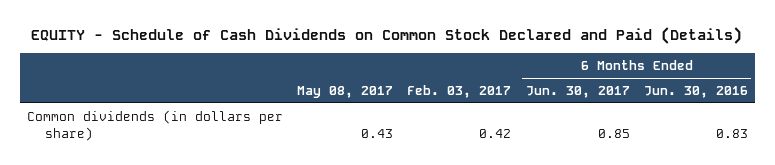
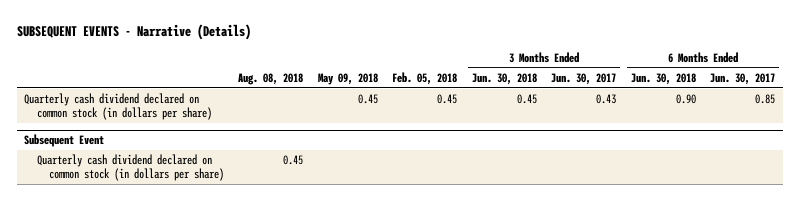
- EQUITY - Schedule of Cash Dividends on Common Stock Declared and Paid (Details)
+ SUBSEQUENT EVENTS - Narrative (Details)
- | May 08, 2017 | Feb. 03, 2017 | 6 Months Ended Jun. 30, 2017 | 6 Months Ended Jun. 30, 2016
+ | Aug. 08, 2018 | May 09, 2018 | Feb. 05, 2018 | 3 Months Ended Jun. 30, 2018 | 3 Months Ended Jun. 30, 2017 | 6 Months Ended Jun. 30, 2018 | 6 Months Ended Jun. 30, 2017
- Common dividends (in dollars per share) | 0.43 | 0.42 | 0.85 | 0.83
+ Quarterly cash dividend declared on common stock (in dollars per share) | | 0.45 | 0.45 | 0.45 | 0.43 | 0.90 | 0.85
+ Subsequent Event
+ Quarterly cash dividend declared on common stock (in dollars per share) | 0.45 | | | | | |

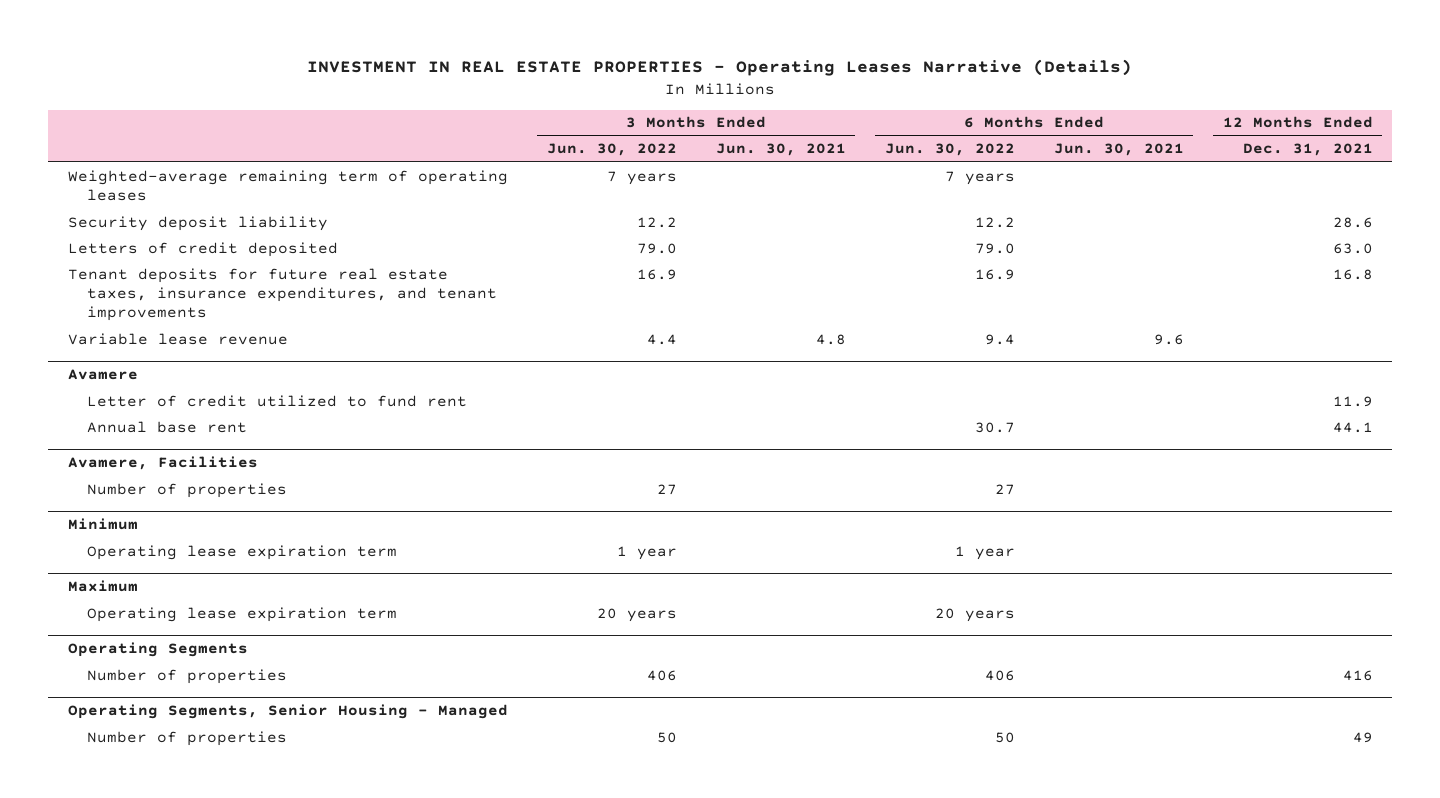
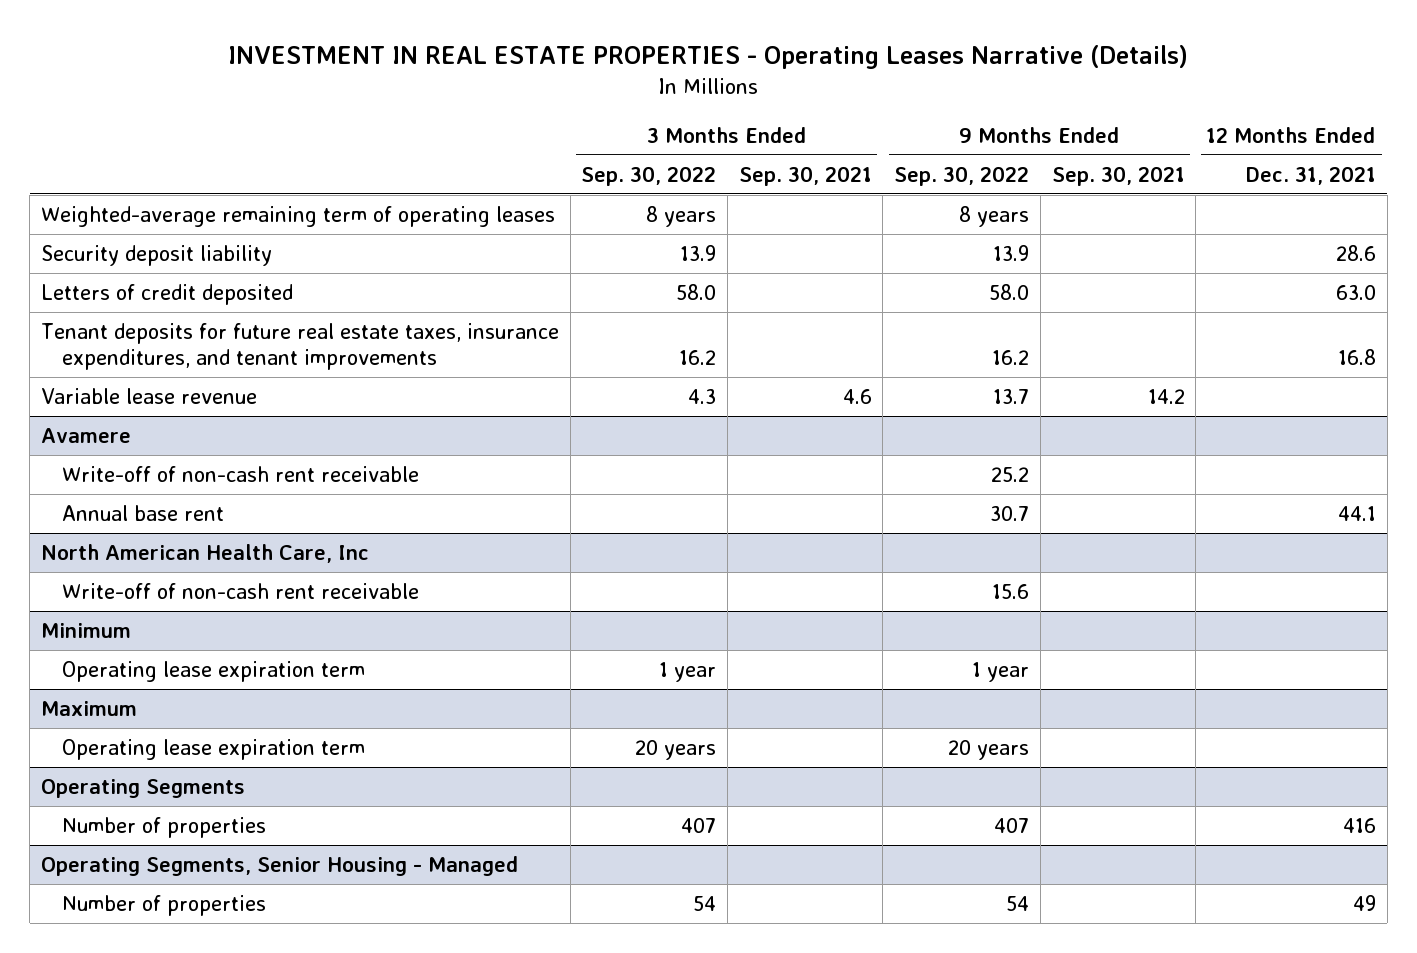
- | 3 Months Ended Jun. 30, 2022 | 3 Months Ended Jun. 30, 2021 | 6 Months Ended Jun. 30, 2022 | 6 Months Ended Jun. 30, 2021 | 12 Months Ended Dec. 31, 2021
+ | 3 Months Ended Sep. 30, 2022 | 3 Months Ended Sep. 30, 2021 | 9 Months Ended Sep. 30, 2022 | 9 Months Ended Sep. 30, 2021 | 12 Months Ended Dec. 31, 2021
@ Avamere
- Letter of credit utilized to fund rent | | | | | 11.9
+ Write-off of non-cash rent receivable | | | 25.2 | |
- Avamere, Facilities
- Number of properties | 27 | | 27 | |
+ North American Health Care, Inc
+ Write-off of non-cash rent receivable | | | 15.6 | |

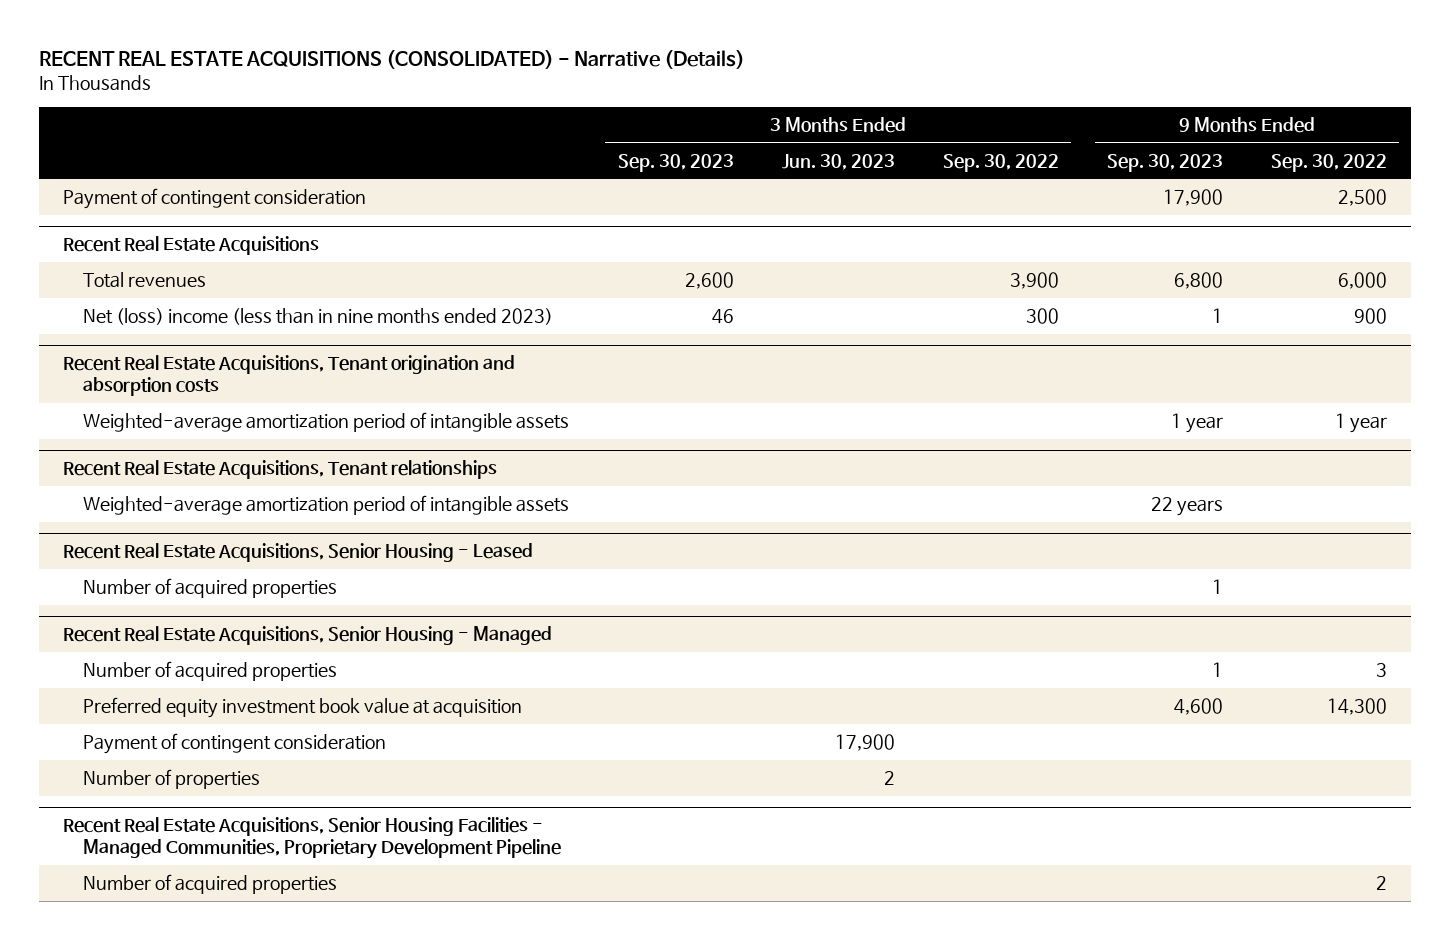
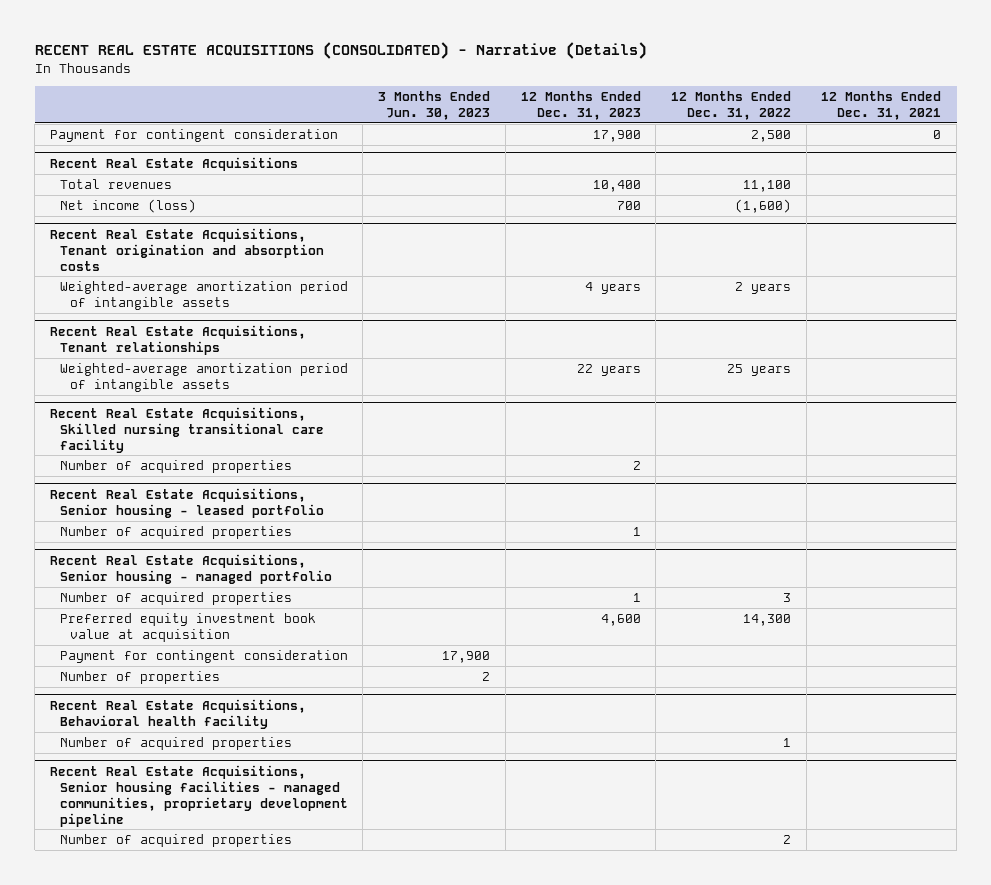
- | 3 Months Ended Sep. 30, 2023 | 3 Months Ended Jun. 30, 2023 | 3 Months Ended Sep. 30, 2022 | 9 Months Ended Sep. 30, 2023 | 9 Months Ended Sep. 30, 2022
+ | 3 Months Ended Jun. 30, 2023 | 12 Months Ended Dec. 31, 2023 | 12 Months Ended Dec. 31, 2022 | 12 Months Ended Dec. 31, 2021
- Payment of contingent consideration | | | | 17,900 | 2,500
+ Payment for contingent consideration | | 17,900 | 2,500 | 0
@ Recent Real Estate Acquisitions
- Net (loss) income (less than in nine months ended 2023) | 46 | | 300 | 1 | 900
+ Net income (loss) | | 700 | (1,600) |
- Recent Real Estate Acquisitions, Senior Housing - Leased
+ Recent Real Estate Acquisitions, Skilled nursing transitional care facility
+ Number of acquired properties | | 2 | |
+ Recent Real Estate Acquisitions, Senior housing - leased portfolio
- Recent Real Estate Acquisitions, Senior Housing - Managed
+ Recent Real Estate Acquisitions, Senior housing - managed portfolio
- Payment of contingent consideration | | 17,900 | | |
+ Payment for contingent consideration | 17,900 | | |
- Recent Real Estate Acquisitions, Senior Housing Facilities - Managed Communities, Proprietary Development Pipeline
+ Recent Real Estate Acquisitions, Behavioral health facility
+ Number of acquired properties | | | 1 |
+ Recent Real Estate Acquisitions, Senior housing facilities - managed communities, proprietary development pipeline

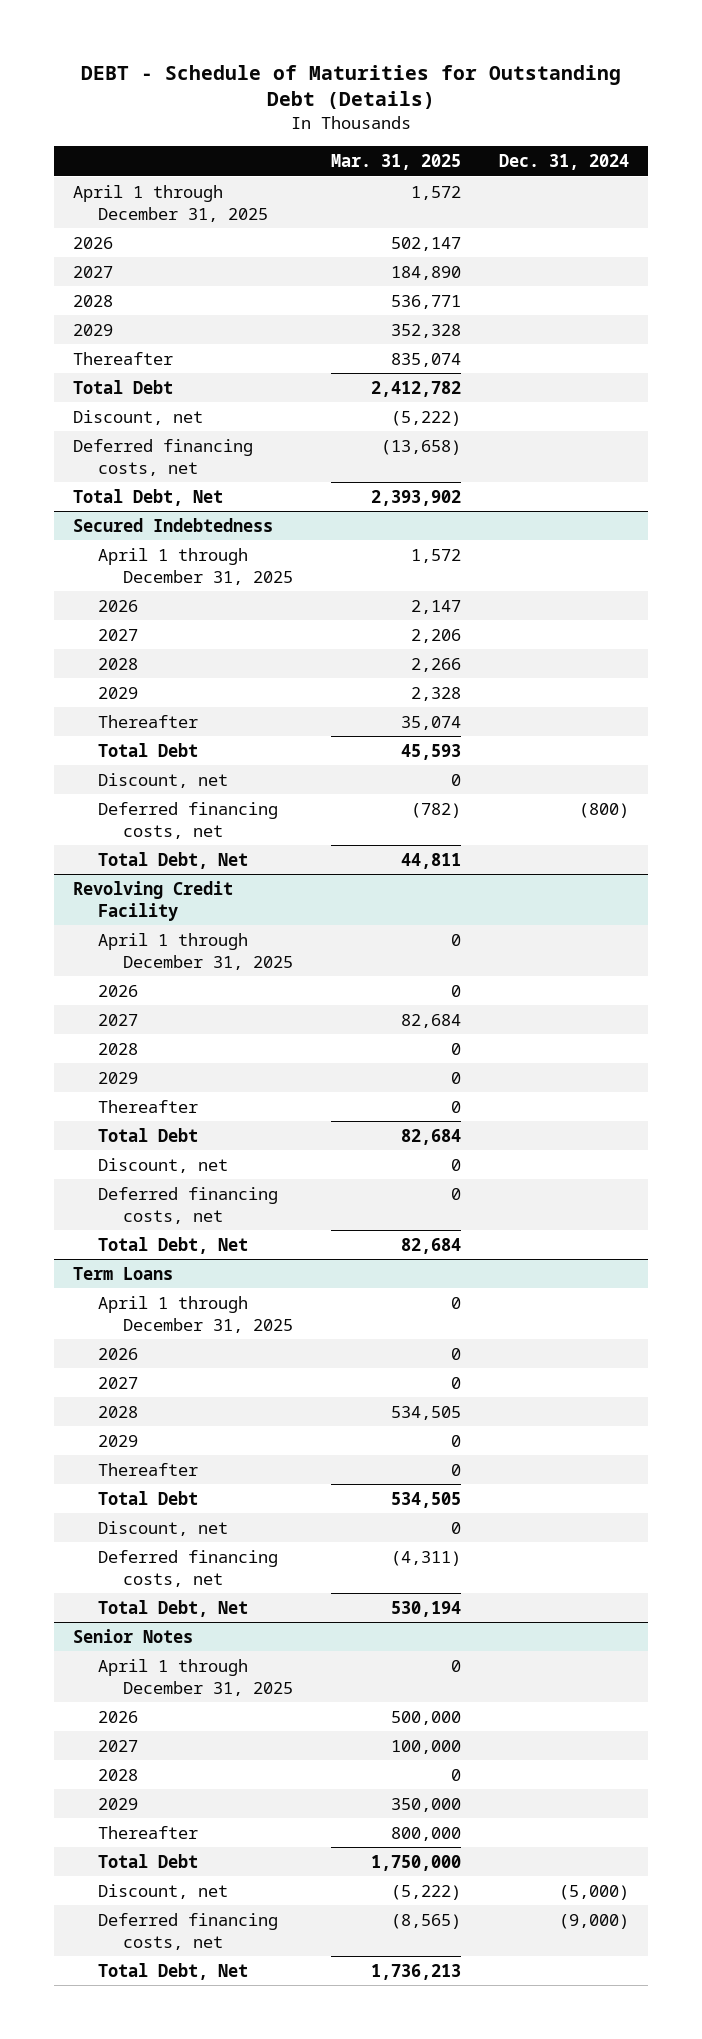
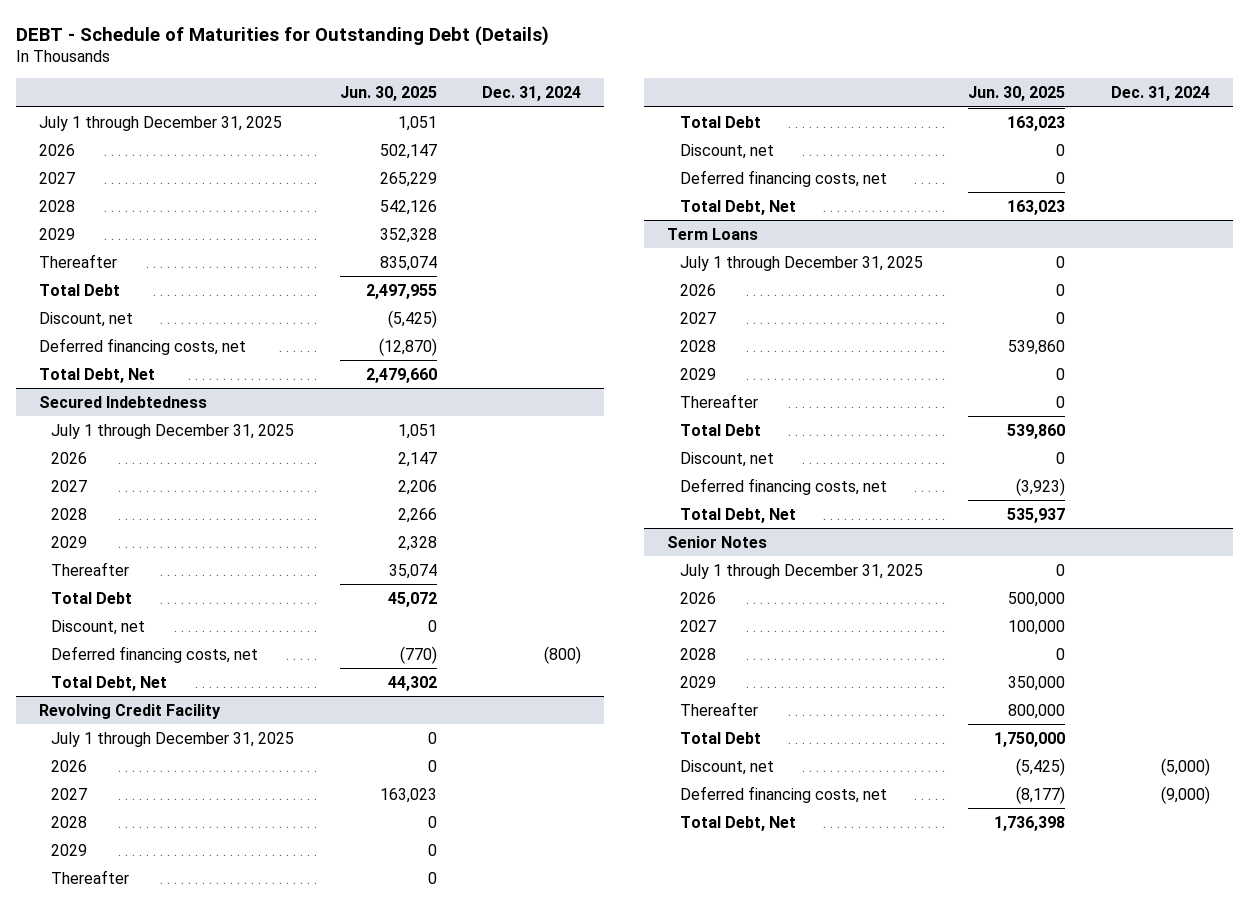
- | Mar. 31, 2025 | Dec. 31, 2024
+ | Jun. 30, 2025 | Dec. 31, 2024
- April 1 through December 31, 2025 | 1,572 |
+ July 1 through December 31, 2025 | 1,051 |
@ Secured Indebtedness
- April 1 through December 31, 2025 | 1,572 |
+ July 1 through December 31, 2025 | 1,051 |
@ Revolving Credit Facility
- April 1 through December 31, 2025 | 0 |
+ July 1 through December 31, 2025 | 0 |
@ Term Loans
- April 1 through December 31, 2025 | 0 |
+ July 1 through December 31, 2025 | 0 |
@ Senior Notes
- April 1 through December 31, 2025 | 0 |
+ July 1 through December 31, 2025 | 0 |

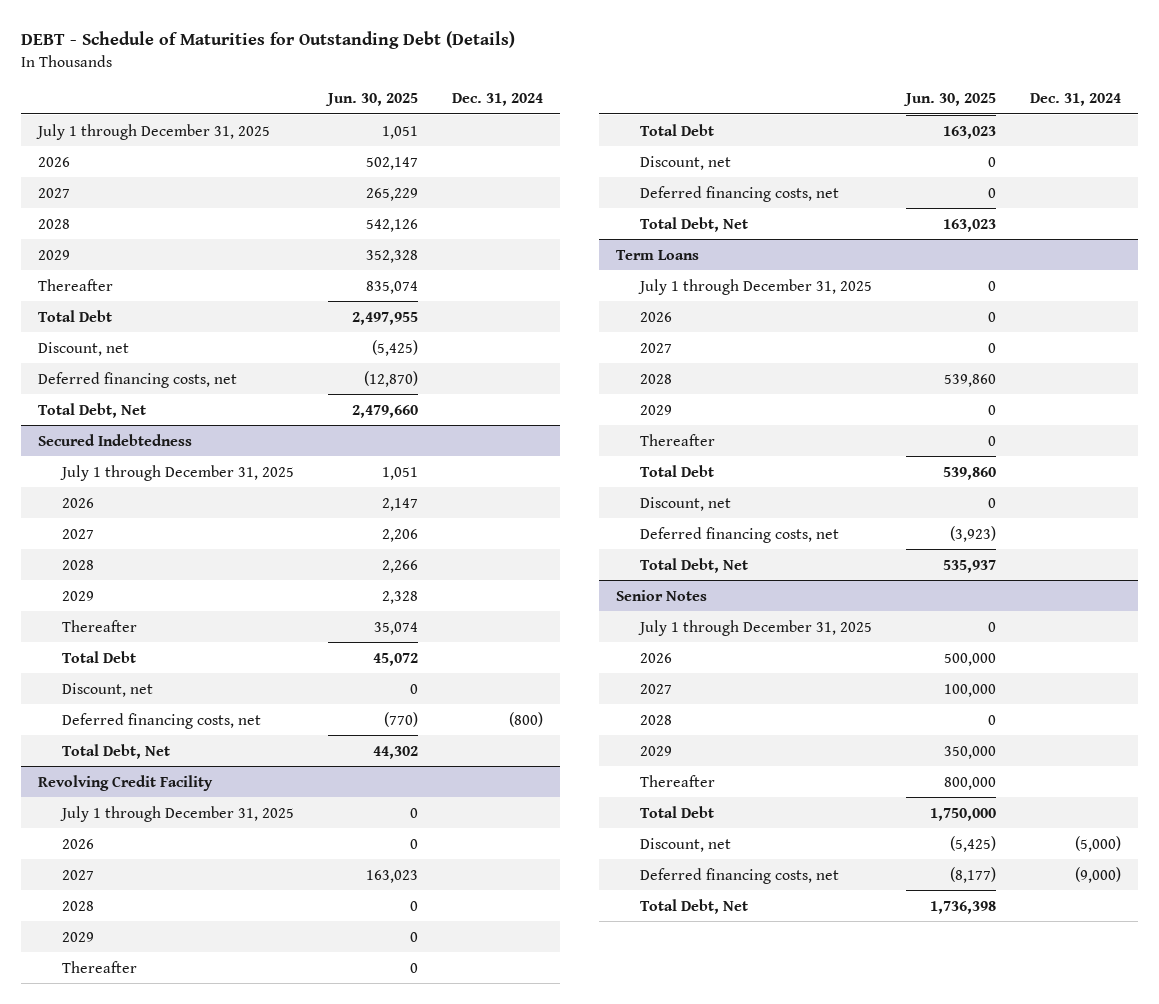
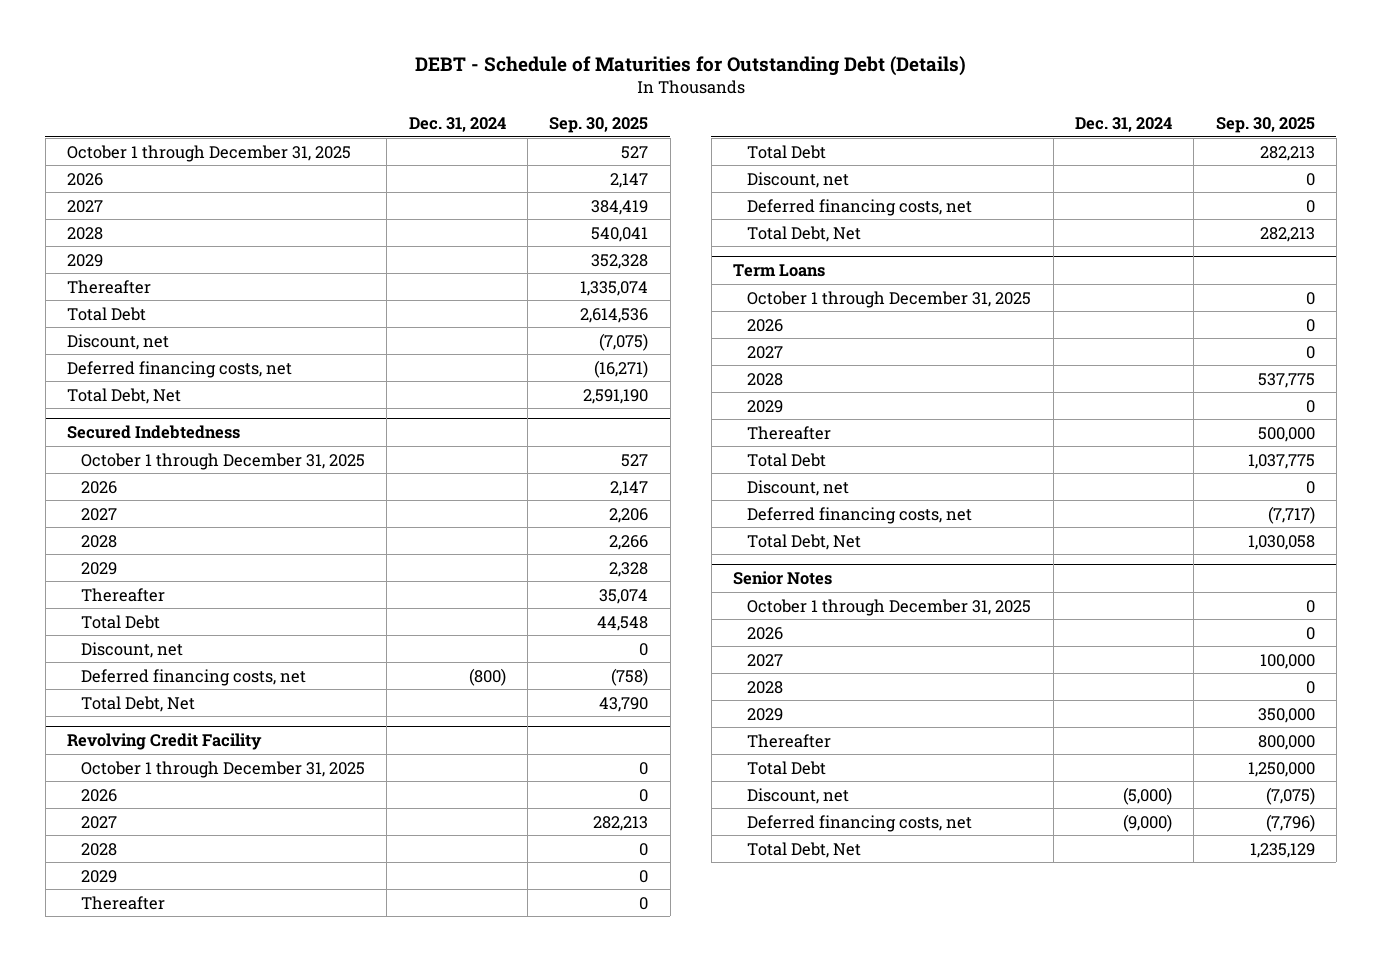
- | Jun. 30, 2025 | Dec. 31, 2024
+ | Dec. 31, 2024 | Sep. 30, 2025
- July 1 through December 31, 2025 | 1,051 |
+ October 1 through December 31, 2025 | | 527
@ Secured Indebtedness
- July 1 through December 31, 2025 | 1,051 |
+ October 1 through December 31, 2025 | | 527
@ Revolving Credit Facility
- July 1 through December 31, 2025 | 0 |
+ October 1 through December 31, 2025 | | 0
@ Term Loans
- July 1 through December 31, 2025 | 0 |
+ October 1 through December 31, 2025 | | 0
@ Senior Notes
- July 1 through December 31, 2025 | 0 |
+ October 1 through December 31, 2025 | | 0

